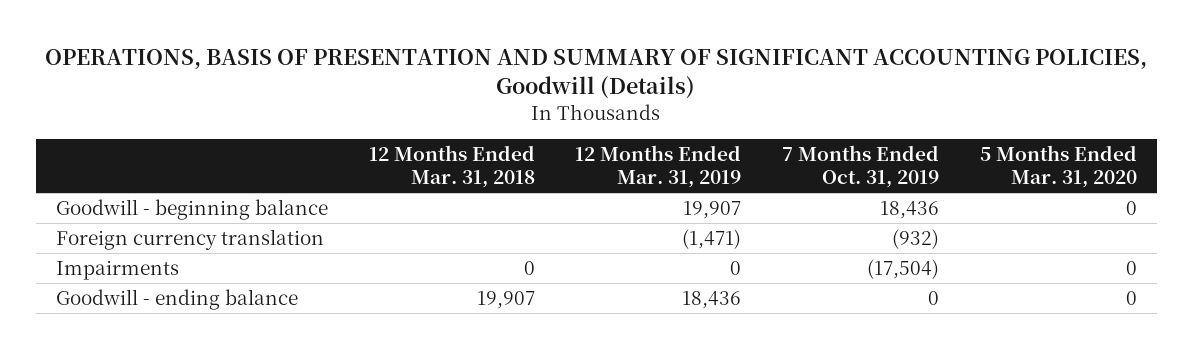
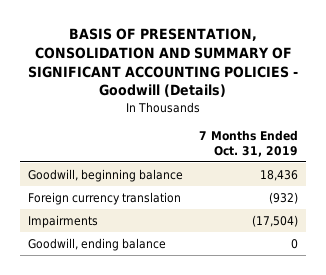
- OPERATIONS, BASIS OF PRESENTATION AND SUMMARY OF SIGNIFICANT ACCOUNTING POLICIES, Goodwill (Details)
+ BASIS OF PRESENTATION, CONSOLIDATION AND SUMMARY OF SIGNIFICANT ACCOUNTING POLICIES - Goodwill (Details)
- | 12 Months Ended Mar. 31, 2018 | 12 Months Ended Mar. 31, 2019 | 7 Months Ended Oct. 31, 2019 | 5 Months Ended Mar. 31, 2020
+ | 7 Months Ended Oct. 31, 2019
- Goodwill - beginning balance | | 19,907 | 18,436 | 0
+ Goodwill, beginning balance | 18,436
- Goodwill - ending balance | 19,907 | 18,436 | 0 | 0
+ Goodwill, ending balance | 0

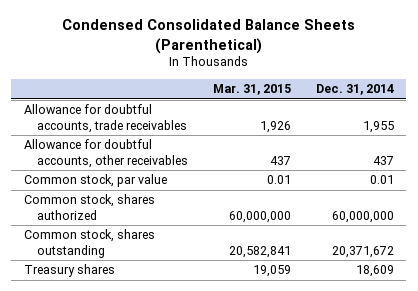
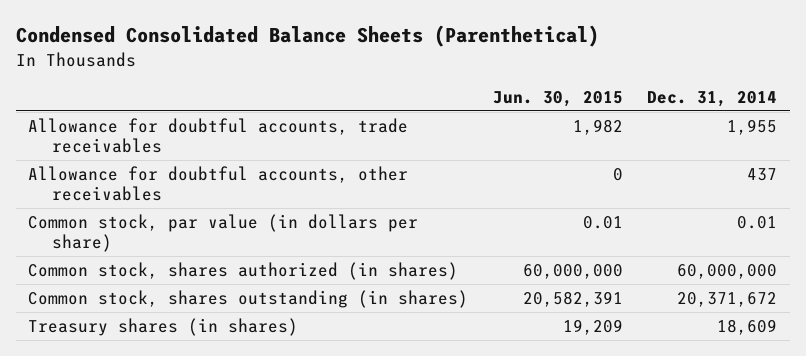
- | Mar. 31, 2015 | Dec. 31, 2014
+ | Jun. 30, 2015 | Dec. 31, 2014
- Common stock, par value | 0.01 | 0.01
- Common stock, shares authorized | 60,000,000 | 60,000,000
- Common stock, shares outstanding | 20,582,841 | 20,371,672
- Treasury shares | 19,059 | 18,609
+ Common stock, par value (in dollars per share) | 0.01 | 0.01
+ Common stock, shares authorized (in shares) | 60,000,000 | 60,000,000
+ Common stock, shares outstanding (in shares) | 20,582,391 | 20,371,672
+ Treasury shares (in shares) | 19,209 | 18,609

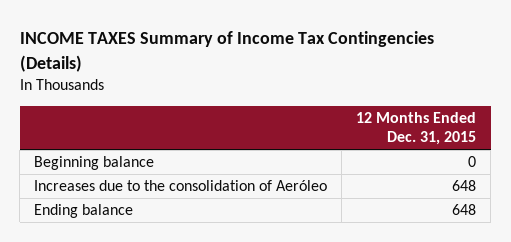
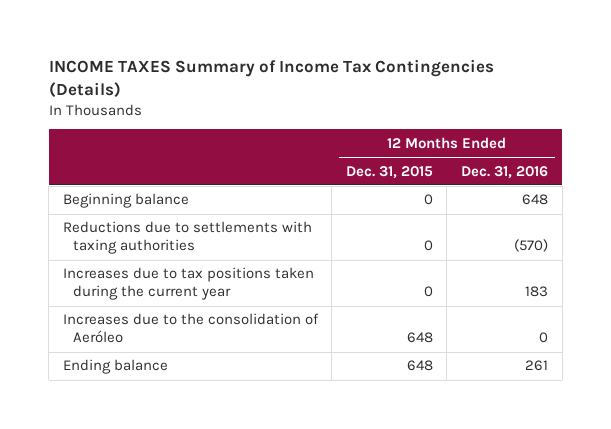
- | 12 Months Ended Dec. 31, 2015
+ | 12 Months Ended Dec. 31, 2015 | 12 Months Ended Dec. 31, 2016
+ Reductions due to settlements with taxing authorities | 0 | (570)
+ Increases due to tax positions taken during the current year | 0 | 183

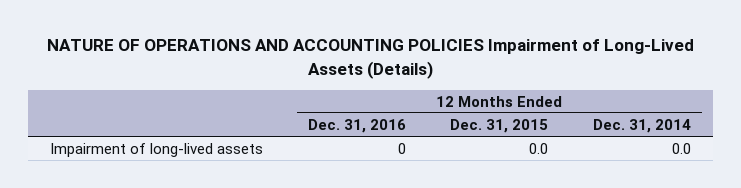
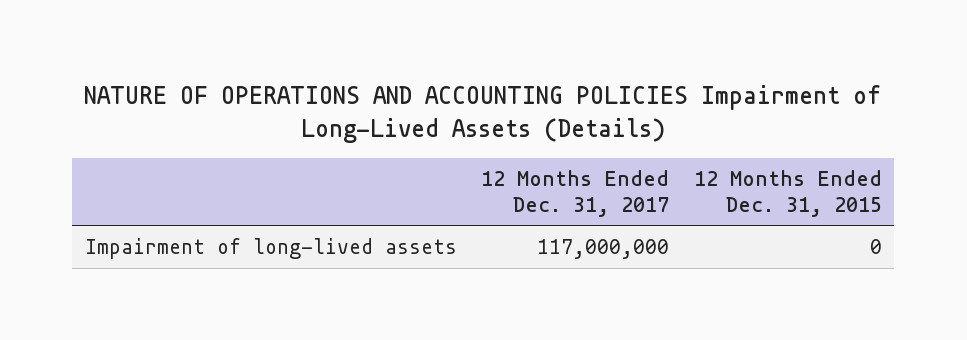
- | 12 Months Ended Dec. 31, 2016 | 12 Months Ended Dec. 31, 2015 | 12 Months Ended Dec. 31, 2014
+ | 12 Months Ended Dec. 31, 2017 | 12 Months Ended Dec. 31, 2015
- Impairment of long-lived assets | 0 | 0.0 | 0.0
+ Impairment of long-lived assets | 117,000,000 | 0

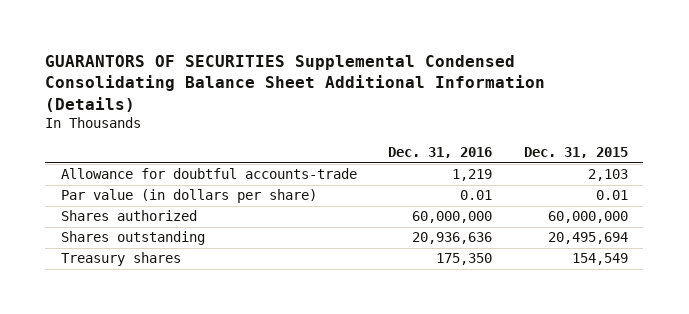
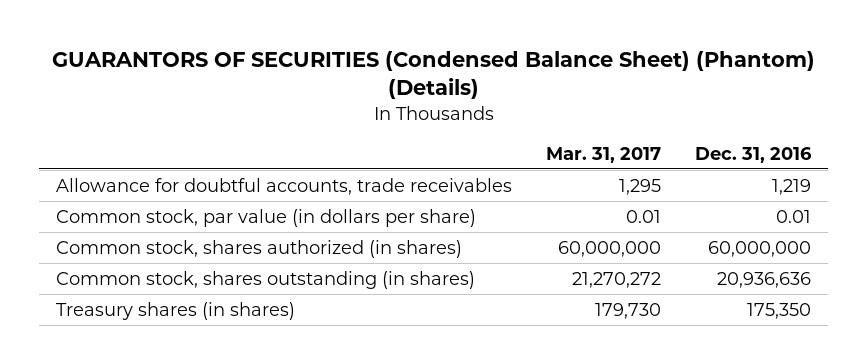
- GUARANTORS OF SECURITIES Supplemental Condensed Consolidating Balance Sheet Additional Information (Details)
+ GUARANTORS OF SECURITIES (Condensed Balance Sheet) (Phantom) (Details)
- | Dec. 31, 2016 | Dec. 31, 2015
+ | Mar. 31, 2017 | Dec. 31, 2016
- Allowance for doubtful accounts-trade | 1,219 | 2,103
- Par value (in dollars per share) | 0.01 | 0.01
- Shares authorized | 60,000,000 | 60,000,000
- Shares outstanding | 20,936,636 | 20,495,694
- Treasury shares | 175,350 | 154,549
+ Allowance for doubtful accounts, trade receivables | 1,295 | 1,219
+ Common stock, par value (in dollars per share) | 0.01 | 0.01
+ Common stock, shares authorized (in shares) | 60,000,000 | 60,000,000
+ Common stock, shares outstanding (in shares) | 21,270,272 | 20,936,636
+ Treasury shares (in shares) | 179,730 | 175,350

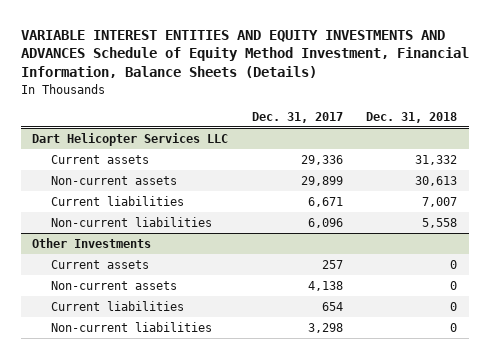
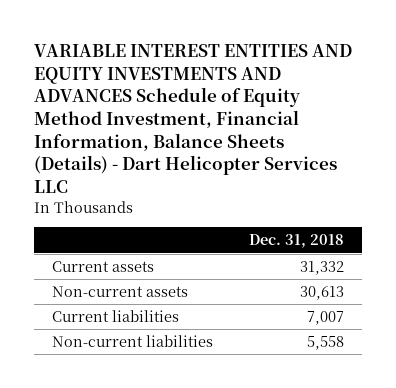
- VARIABLE INTEREST ENTITIES AND EQUITY INVESTMENTS AND ADVANCES Schedule of Equity Method Investment, Financial Information, Balance Sheets (Details)
+ VARIABLE INTEREST ENTITIES AND EQUITY INVESTMENTS AND ADVANCES Schedule of Equity Method Investment, Financial Information, Balance Sheets (Details) - Dart Helicopter Services LLC
- | Dec. 31, 2017 | Dec. 31, 2018
+ | Dec. 31, 2018
- Dart Helicopter Services LLC
- Other Investments
- Current assets | 257 | 0
- Non-current assets | 4,138 | 0
- Current liabilities | 654 | 0
- Non-current liabilities | 3,298 | 0

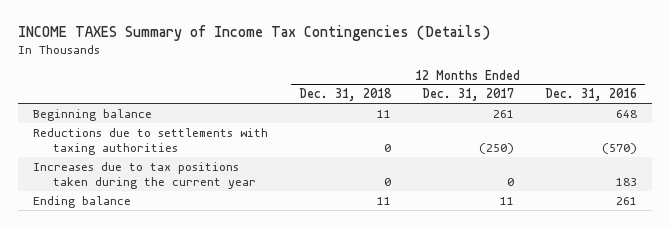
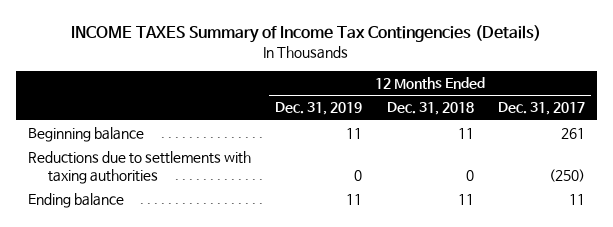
- | 12 Months Ended Dec. 31, 2018 | 12 Months Ended Dec. 31, 2017 | 12 Months Ended Dec. 31, 2016
+ | 12 Months Ended Dec. 31, 2019 | 12 Months Ended Dec. 31, 2018 | 12 Months Ended Dec. 31, 2017
- Increases due to tax positions taken during the current year | 0 | 0 | 183

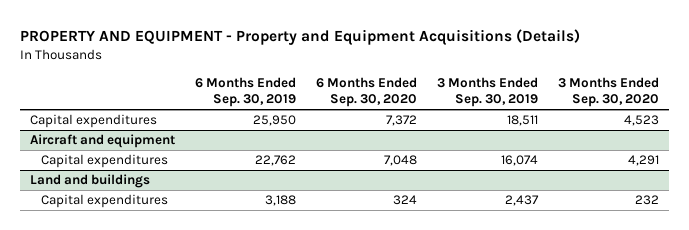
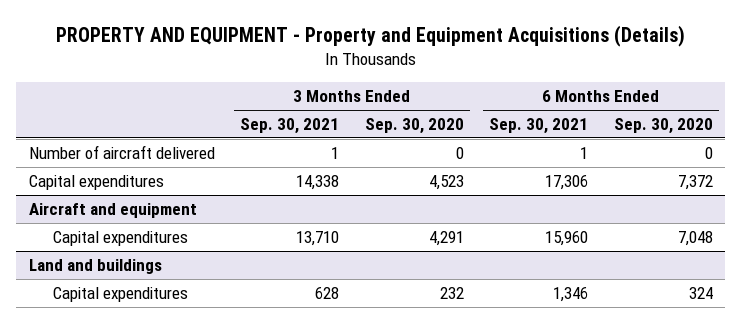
- | 6 Months Ended Sep. 30, 2019 | 6 Months Ended Sep. 30, 2020 | 3 Months Ended Sep. 30, 2019 | 3 Months Ended Sep. 30, 2020
+ | 3 Months Ended Sep. 30, 2021 | 3 Months Ended Sep. 30, 2020 | 6 Months Ended Sep. 30, 2021 | 6 Months Ended Sep. 30, 2020
+ Number of aircraft delivered | 1 | 0 | 1 | 0

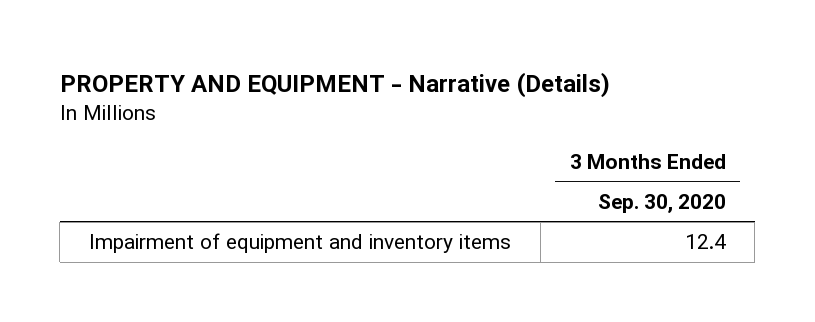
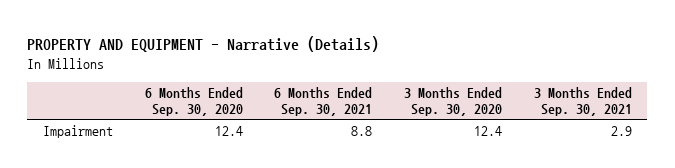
- | 3 Months Ended Sep. 30, 2020
+ | 6 Months Ended Sep. 30, 2020 | 6 Months Ended Sep. 30, 2021 | 3 Months Ended Sep. 30, 2020 | 3 Months Ended Sep. 30, 2021
- Impairment of equipment and inventory items | 12.4
+ Impairment | 12.4 | 8.8 | 12.4 | 2.9

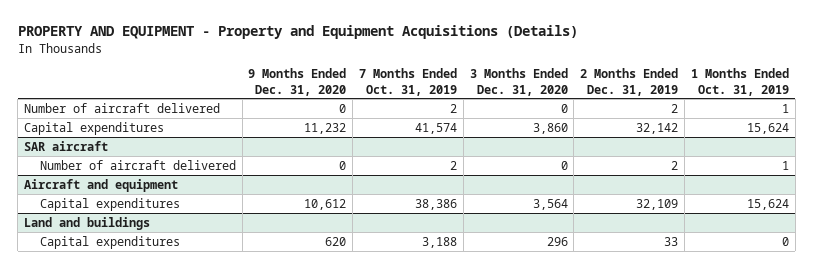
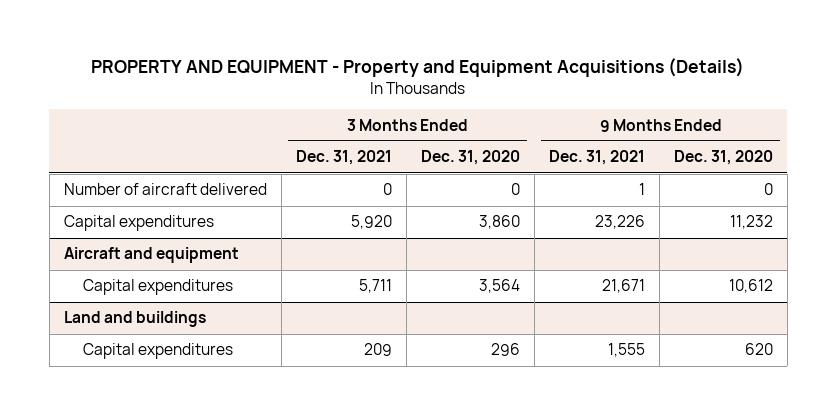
- | 9 Months Ended Dec. 31, 2020 | 7 Months Ended Oct. 31, 2019 | 3 Months Ended Dec. 31, 2020 | 2 Months Ended Dec. 31, 2019 | 1 Months Ended Oct. 31, 2019
+ | 3 Months Ended Dec. 31, 2021 | 3 Months Ended Dec. 31, 2020 | 9 Months Ended Dec. 31, 2021 | 9 Months Ended Dec. 31, 2020
- SAR aircraft
- Number of aircraft delivered | 0 | 2 | 0 | 2 | 1

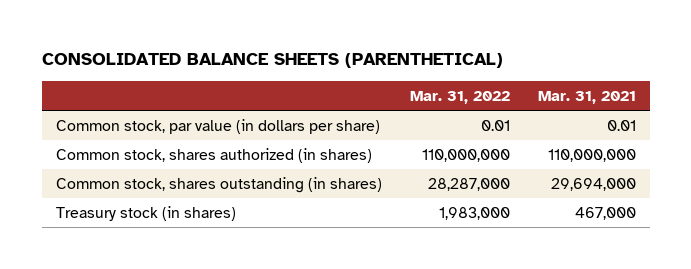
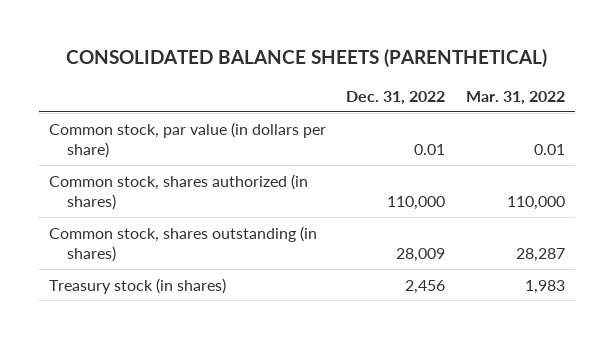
- | Mar. 31, 2022 | Mar. 31, 2021
+ | Dec. 31, 2022 | Mar. 31, 2022
- Common stock, shares authorized (in shares) | 110,000,000 | 110,000,000
- Common stock, shares outstanding (in shares) | 28,287,000 | 29,694,000
- Treasury stock (in shares) | 1,983,000 | 467,000
+ Common stock, shares authorized (in shares) | 110,000 | 110,000
+ Common stock, shares outstanding (in shares) | 28,009 | 28,287
+ Treasury stock (in shares) | 2,456 | 1,983

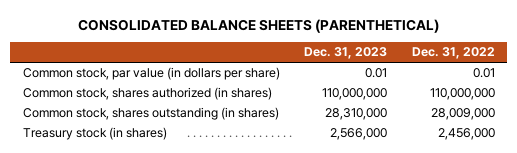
- | Dec. 31, 2022 | Mar. 31, 2022
+ | Dec. 31, 2023 | Dec. 31, 2022
- Common stock, shares authorized (in shares) | 110,000 | 110,000
- Common stock, shares outstanding (in shares) | 28,009 | 28,287
- Treasury stock (in shares) | 2,456 | 1,983
+ Common stock, shares authorized (in shares) | 110,000,000 | 110,000,000
+ Common stock, shares outstanding (in shares) | 28,310,000 | 28,009,000
+ Treasury stock (in shares) | 2,566,000 | 2,456,000

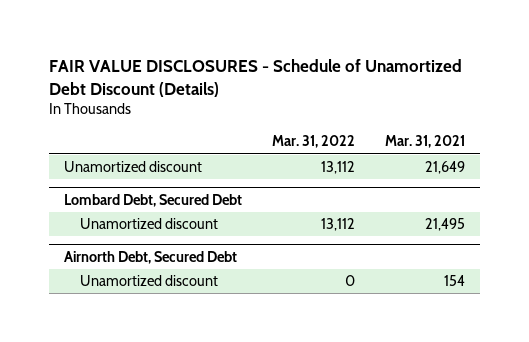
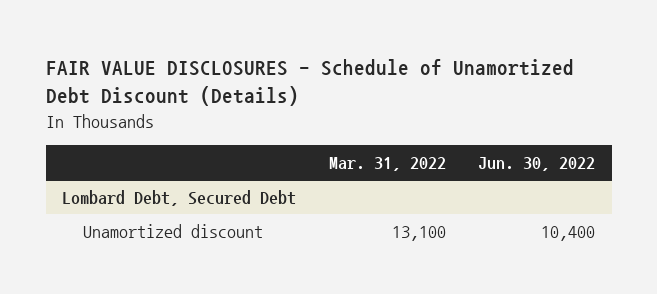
- | Mar. 31, 2022 | Mar. 31, 2021
+ | Mar. 31, 2022 | Jun. 30, 2022
- Unamortized discount | 13,112 | 21,649
@ Lombard Debt, Secured Debt
- Unamortized discount | 13,112 | 21,495
- Airnorth Debt, Secured Debt
- Unamortized discount | 0 | 154
@ Lombard Debt, Secured Debt
+ Unamortized discount | 13,100 | 10,400

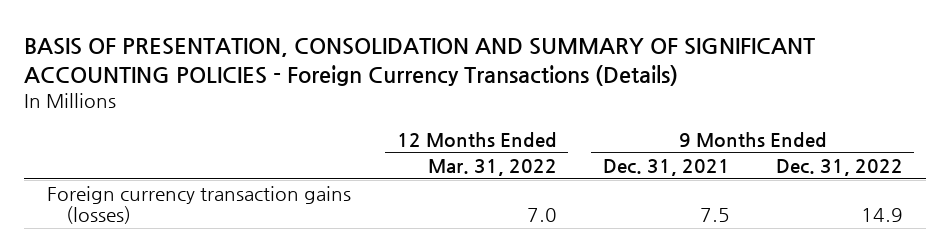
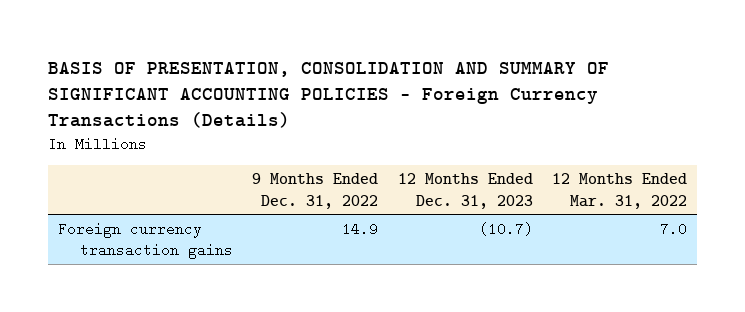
- | 12 Months Ended Mar. 31, 2022 | 9 Months Ended Dec. 31, 2021 | 9 Months Ended Dec. 31, 2022
+ | 9 Months Ended Dec. 31, 2022 | 12 Months Ended Dec. 31, 2023 | 12 Months Ended Mar. 31, 2022
- Foreign currency transaction gains (losses) | 7.0 | 7.5 | 14.9
+ Foreign currency transaction gains | 14.9 | (10.7) | 7.0

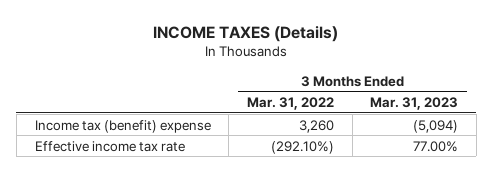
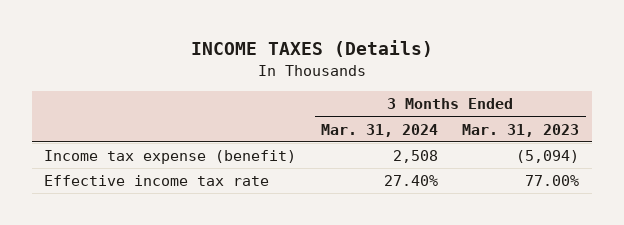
- | 3 Months Ended Mar. 31, 2022 | 3 Months Ended Mar. 31, 2023
+ | 3 Months Ended Mar. 31, 2024 | 3 Months Ended Mar. 31, 2023
- Income tax (benefit) expense | 3,260 | (5,094)
+ Income tax expense (benefit) | 2,508 | (5,094)

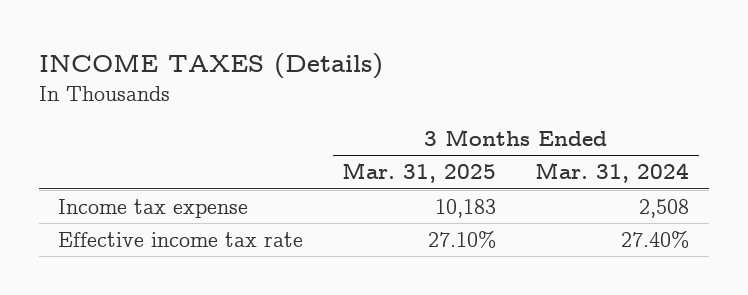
- | 3 Months Ended Mar. 31, 2024 | 3 Months Ended Mar. 31, 2023
+ | 3 Months Ended Mar. 31, 2025 | 3 Months Ended Mar. 31, 2024
- Income tax expense (benefit) | 2,508 | (5,094)
+ Income tax expense | 10,183 | 2,508

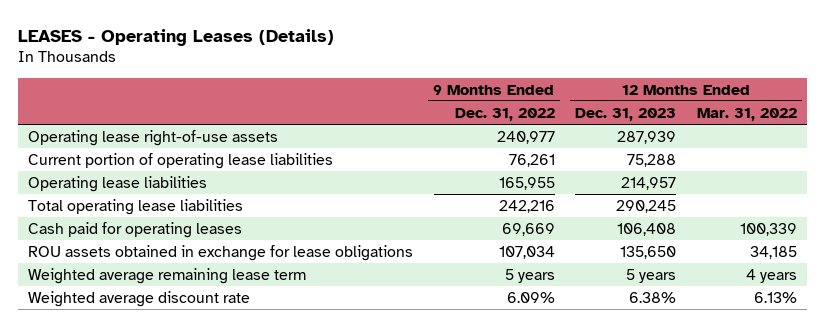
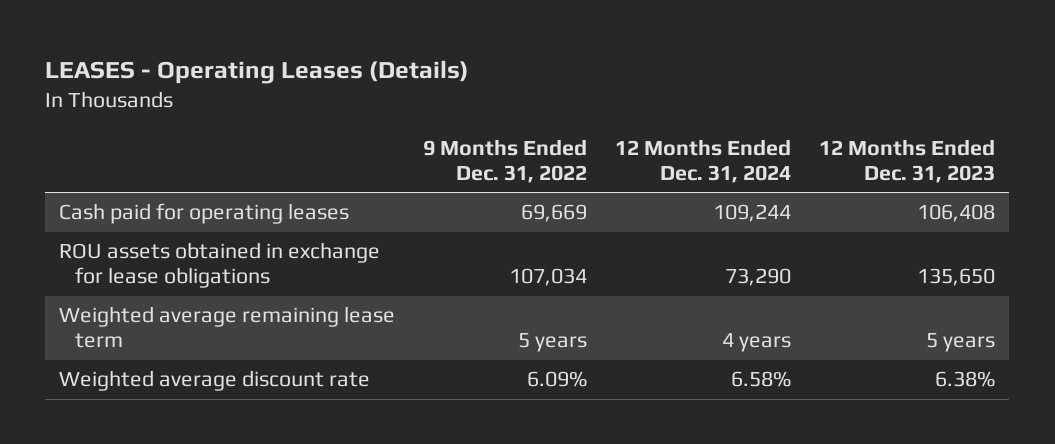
- | 9 Months Ended Dec. 31, 2022 | 12 Months Ended Dec. 31, 2023 | 12 Months Ended Mar. 31, 2022
+ | 9 Months Ended Dec. 31, 2022 | 12 Months Ended Dec. 31, 2024 | 12 Months Ended Dec. 31, 2023
- Operating lease right-of-use assets | 240,977 | 287,939 |
- Current portion of operating lease liabilities | 76,261 | 75,288 |
- Operating lease liabilities | 165,955 | 214,957 |
- Total operating lease liabilities | 242,216 | 290,245 |

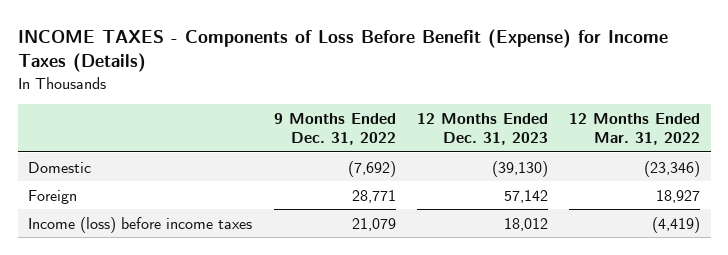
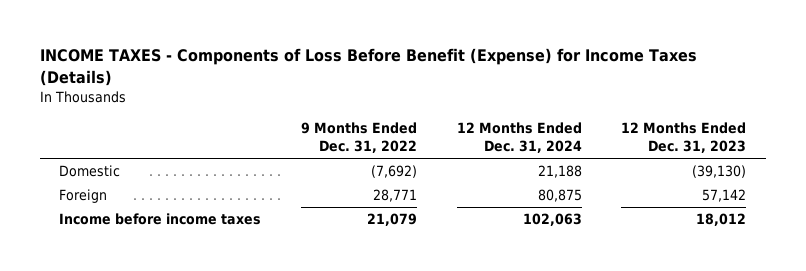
- | 9 Months Ended Dec. 31, 2022 | 12 Months Ended Dec. 31, 2023 | 12 Months Ended Mar. 31, 2022
+ | 9 Months Ended Dec. 31, 2022 | 12 Months Ended Dec. 31, 2024 | 12 Months Ended Dec. 31, 2023
- Income (loss) before income taxes | 21,079 | 18,012 | (4,419)
+ Income before income taxes | 21,079 | 102,063 | 18,012

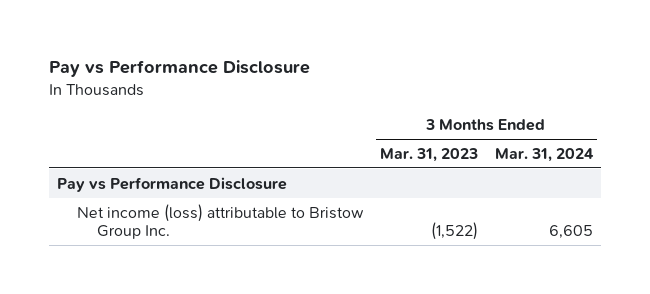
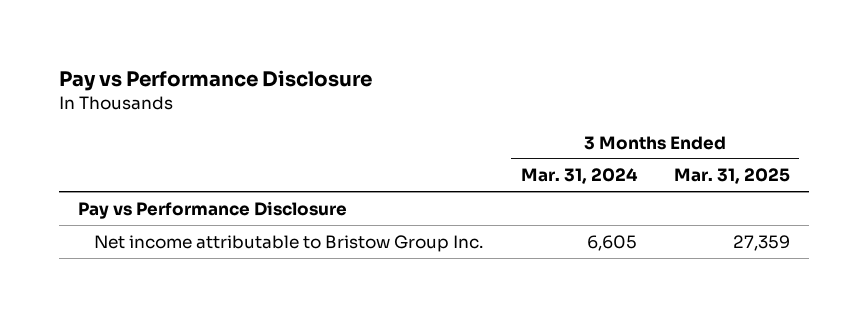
- | 3 Months Ended Mar. 31, 2023 | 3 Months Ended Mar. 31, 2024
+ | 3 Months Ended Mar. 31, 2024 | 3 Months Ended Mar. 31, 2025
- Net income (loss) attributable to Bristow Group Inc. | (1,522) | 6,605
+ Net income attributable to Bristow Group Inc. | 6,605 | 27,359

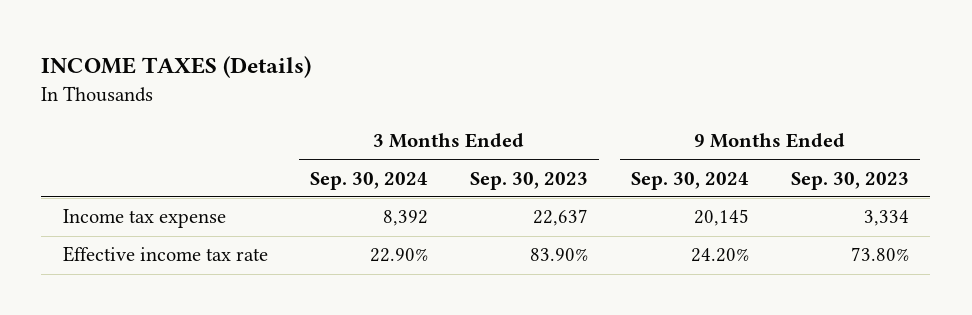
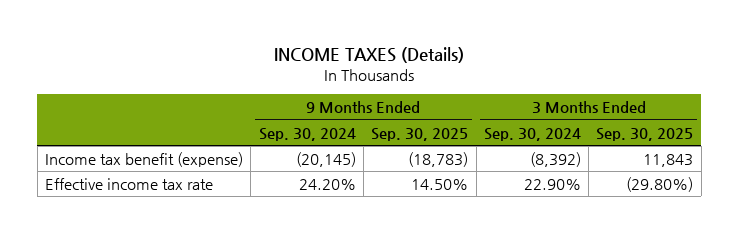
- | 3 Months Ended Sep. 30, 2024 | 3 Months Ended Sep. 30, 2023 | 9 Months Ended Sep. 30, 2024 | 9 Months Ended Sep. 30, 2023
+ | 9 Months Ended Sep. 30, 2024 | 9 Months Ended Sep. 30, 2025 | 3 Months Ended Sep. 30, 2024 | 3 Months Ended Sep. 30, 2025
- Income tax expense | 8,392 | 22,637 | 20,145 | 3,334
+ Income tax benefit (expense) | (20,145) | (18,783) | (8,392) | 11,843

